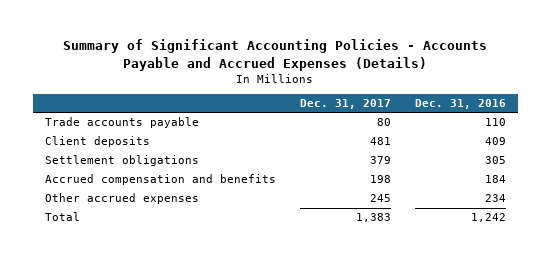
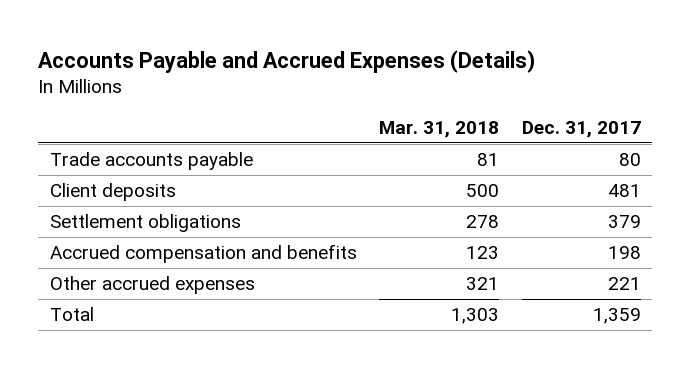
- Summary of Significant Accounting Policies - Accounts Payable and Accrued Expenses (Details)
+ Accounts Payable and Accrued Expenses (Details)
- | Dec. 31, 2017 | Dec. 31, 2016
+ | Mar. 31, 2018 | Dec. 31, 2017
- Other accrued expenses | 245 | 234
- Total | 1,383 | 1,242
+ Other accrued expenses | 321 | 221
+ Total | 1,303 | 1,359

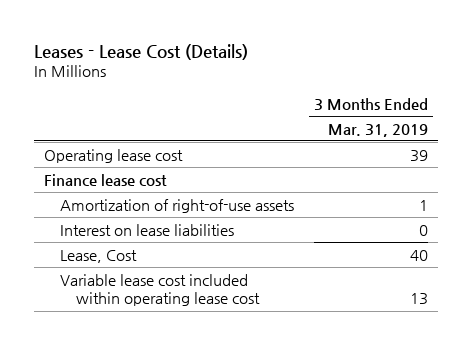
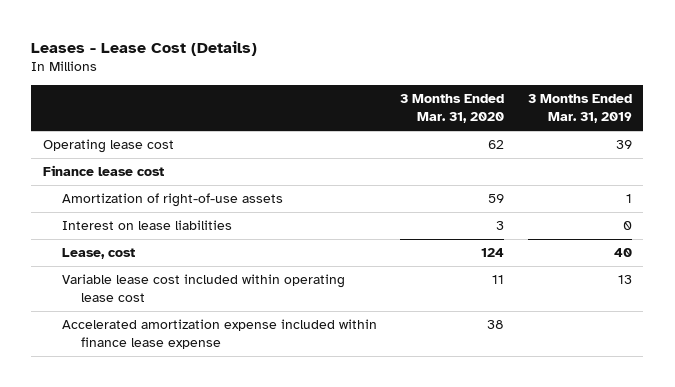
- | 3 Months Ended Mar. 31, 2019
+ | 3 Months Ended Mar. 31, 2020 | 3 Months Ended Mar. 31, 2019
- Lease, Cost | 40
+ Lease, cost | 124 | 40
+ Accelerated amortization expense included within finance lease expense | 38 |

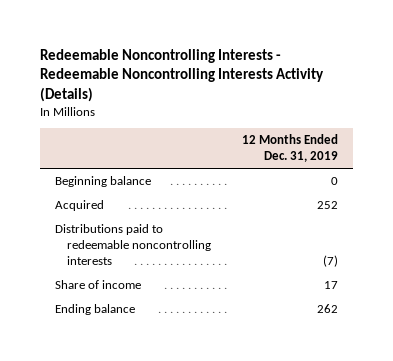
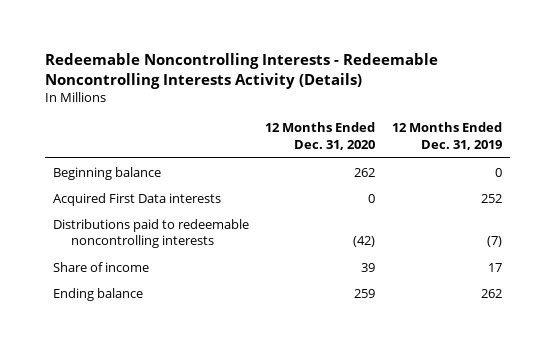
- | 12 Months Ended Dec. 31, 2019
+ | 12 Months Ended Dec. 31, 2020 | 12 Months Ended Dec. 31, 2019
- Acquired | 252
+ Acquired First Data interests | 0 | 252

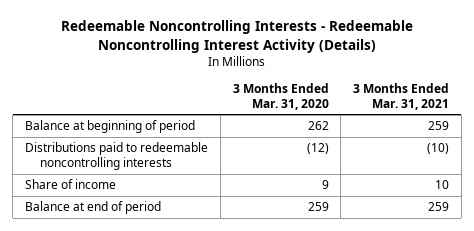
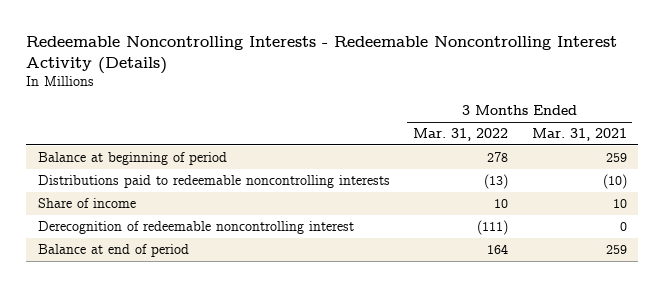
- | 3 Months Ended Mar. 31, 2020 | 3 Months Ended Mar. 31, 2021
+ | 3 Months Ended Mar. 31, 2022 | 3 Months Ended Mar. 31, 2021
+ Derecognition of redeemable noncontrolling interest | (111) | 0

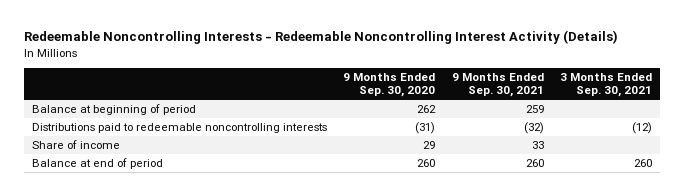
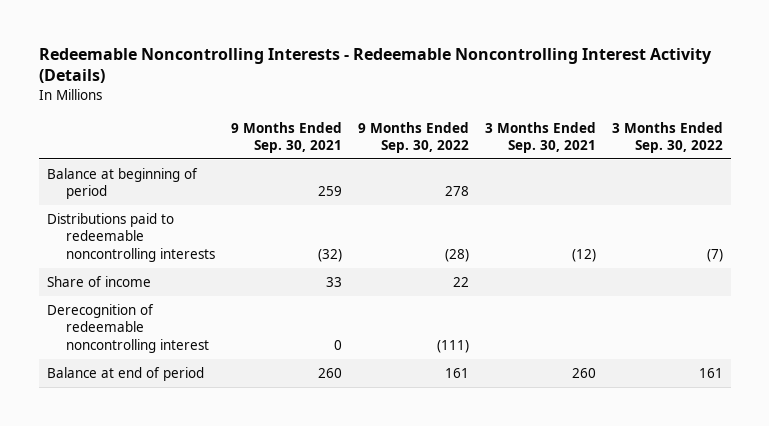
- | 9 Months Ended Sep. 30, 2020 | 9 Months Ended Sep. 30, 2021 | 3 Months Ended Sep. 30, 2021
+ | 9 Months Ended Sep. 30, 2021 | 9 Months Ended Sep. 30, 2022 | 3 Months Ended Sep. 30, 2021 | 3 Months Ended Sep. 30, 2022
+ Derecognition of redeemable noncontrolling interest | 0 | (111) | |

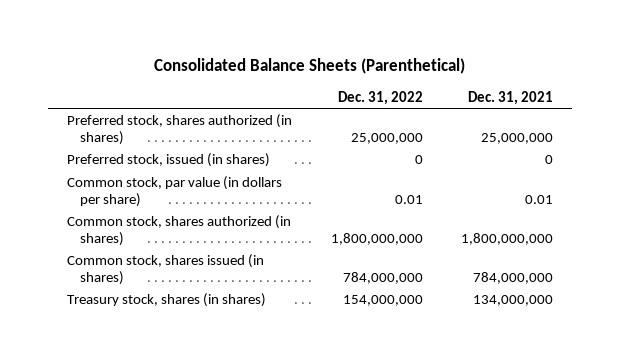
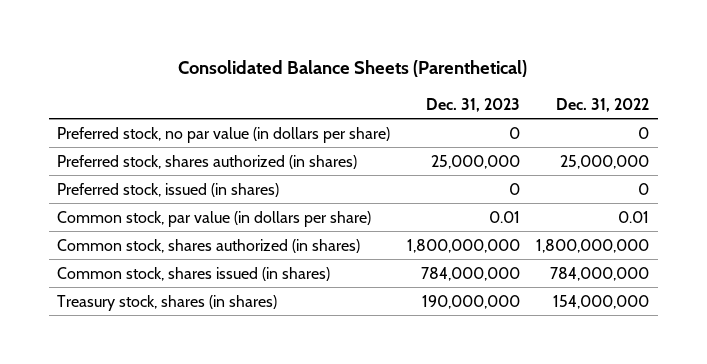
- | Dec. 31, 2022 | Dec. 31, 2021
+ | Dec. 31, 2023 | Dec. 31, 2022
+ Preferred stock, no par value (in dollars per share) | 0 | 0

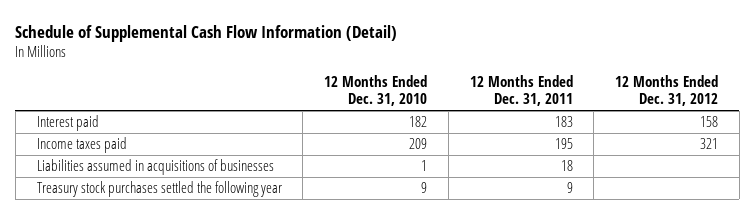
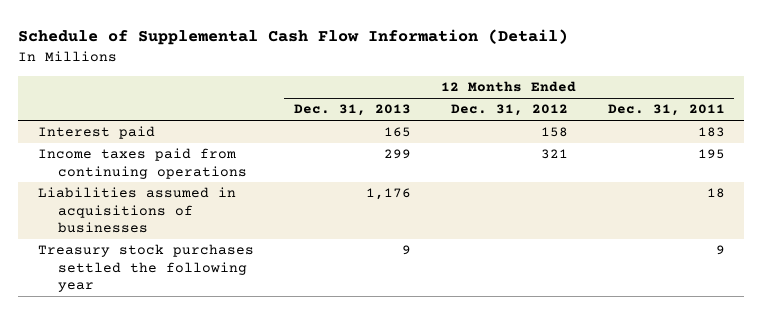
- | 12 Months Ended Dec. 31, 2010 | 12 Months Ended Dec. 31, 2011 | 12 Months Ended Dec. 31, 2012
+ | 12 Months Ended Dec. 31, 2013 | 12 Months Ended Dec. 31, 2012 | 12 Months Ended Dec. 31, 2011
- Income taxes paid | 209 | 195 | 321
+ Income taxes paid from continuing operations | 299 | 321 | 195

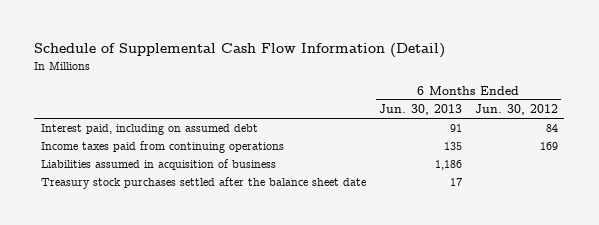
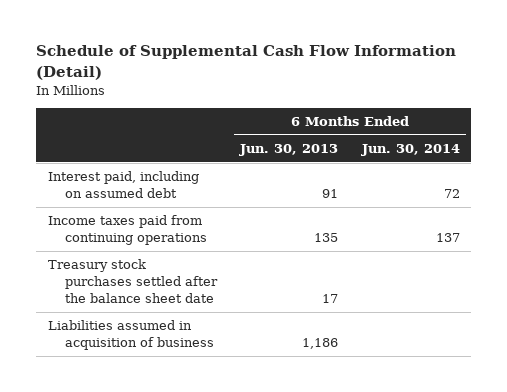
- | 6 Months Ended Jun. 30, 2013 | 6 Months Ended Jun. 30, 2012
+ | 6 Months Ended Jun. 30, 2013 | 6 Months Ended Jun. 30, 2014
moved down: Liabilities assumed in acquisition of business | 1,186 |

